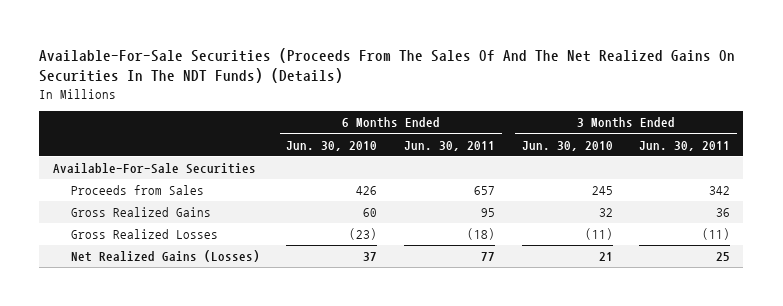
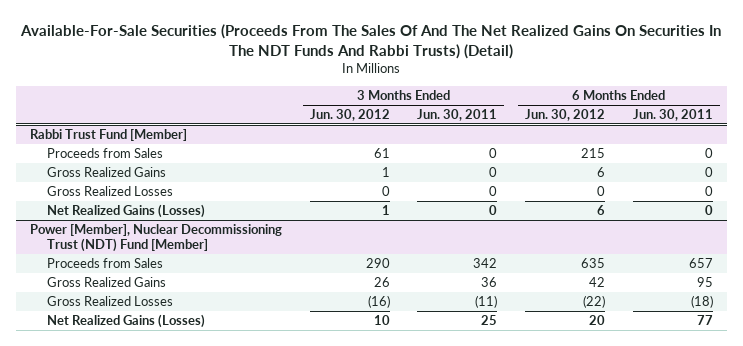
- Available-For-Sale Securities (Proceeds From The Sales Of And The Net Realized Gains On Securities In The NDT Funds) (Details)
+ Available-For-Sale Securities (Proceeds From The Sales Of And The Net Realized Gains On Securities In The NDT Funds And Rabbi Trusts) (Detail)
- | 6 Months Ended Jun. 30, 2010 | 6 Months Ended Jun. 30, 2011 | 3 Months Ended Jun. 30, 2010 | 3 Months Ended Jun. 30, 2011
+ | 3 Months Ended Jun. 30, 2012 | 3 Months Ended Jun. 30, 2011 | 6 Months Ended Jun. 30, 2012 | 6 Months Ended Jun. 30, 2011
- Available-For-Sale Securities
+ Rabbi Trust Fund [Member]
+ Proceeds from Sales | 61 | 0 | 215 | 0
+ Gross Realized Gains | 1 | 0 | 6 | 0
+ Gross Realized Losses | 0 | 0 | 0 | 0
+ Net Realized Gains (Losses) | 1 | 0 | 6 | 0
+ Power [Member], Nuclear Decommissioning Trust (NDT) Fund [Member]

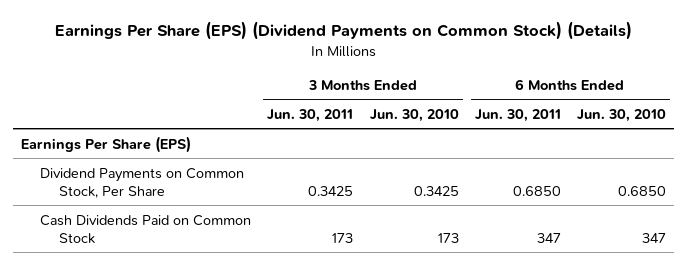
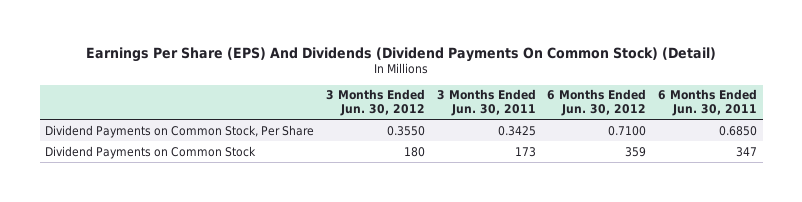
- Earnings Per Share (EPS) (Dividend Payments on Common Stock) (Details)
+ Earnings Per Share (EPS) And Dividends (Dividend Payments On Common Stock) (Detail)
- | 3 Months Ended Jun. 30, 2011 | 3 Months Ended Jun. 30, 2010 | 6 Months Ended Jun. 30, 2011 | 6 Months Ended Jun. 30, 2010
+ | 3 Months Ended Jun. 30, 2012 | 3 Months Ended Jun. 30, 2011 | 6 Months Ended Jun. 30, 2012 | 6 Months Ended Jun. 30, 2011
- Earnings Per Share (EPS)
- Cash Dividends Paid on Common Stock | 173 | 173 | 347 | 347
+ Dividend Payments on Common Stock | 180 | 173 | 359 | 347

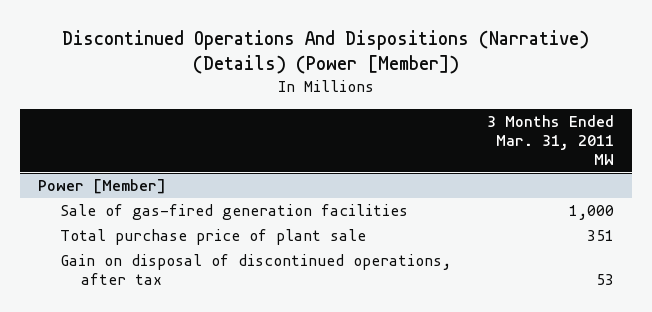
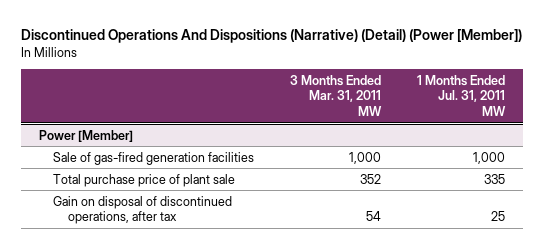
- Discontinued Operations And Dispositions (Narrative) (Details) (Power [Member])
+ Discontinued Operations And Dispositions (Narrative) (Detail) (Power [Member])
- | 3 Months Ended Mar. 31, 2011 MW
+ | 3 Months Ended Mar. 31, 2011 MW | 1 Months Ended Jul. 31, 2011 MW
@ Power [Member]
- Total purchase price of plant sale | 351
- Gain on disposal of discontinued operations, after tax | 53
+ Total purchase price of plant sale | 352 | 335
+ Gain on disposal of discontinued operations, after tax | 54 | 25

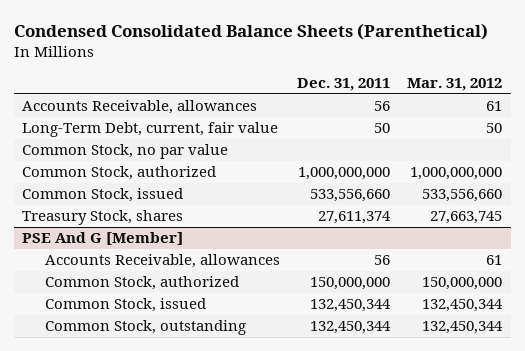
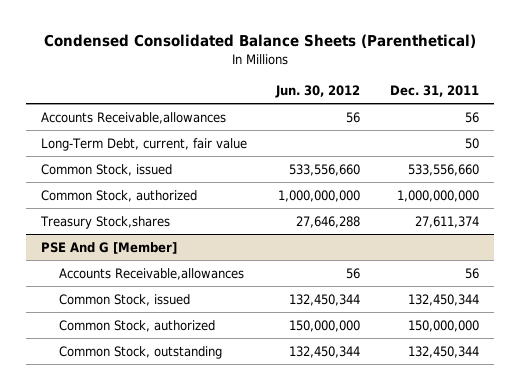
- | Dec. 31, 2011 | Mar. 31, 2012
+ | Jun. 30, 2012 | Dec. 31, 2011
- Accounts Receivable, allowances | 56 | 61
+ Accounts Receivable,allowances | 56 | 56
- Common Stock, no par value
- Treasury Stock, shares | 27,611,374 | 27,663,745
moved down: Common Stock, authorized | 1,000,000,000 | 1,000,000,000
+ Treasury Stock,shares | 27,646,288 | 27,611,374
@ PSE And G [Member]
- Accounts Receivable, allowances | 56 | 61
+ Accounts Receivable,allowances | 56 | 56
moved down: Common Stock, authorized | 150,000,000 | 150,000,000

